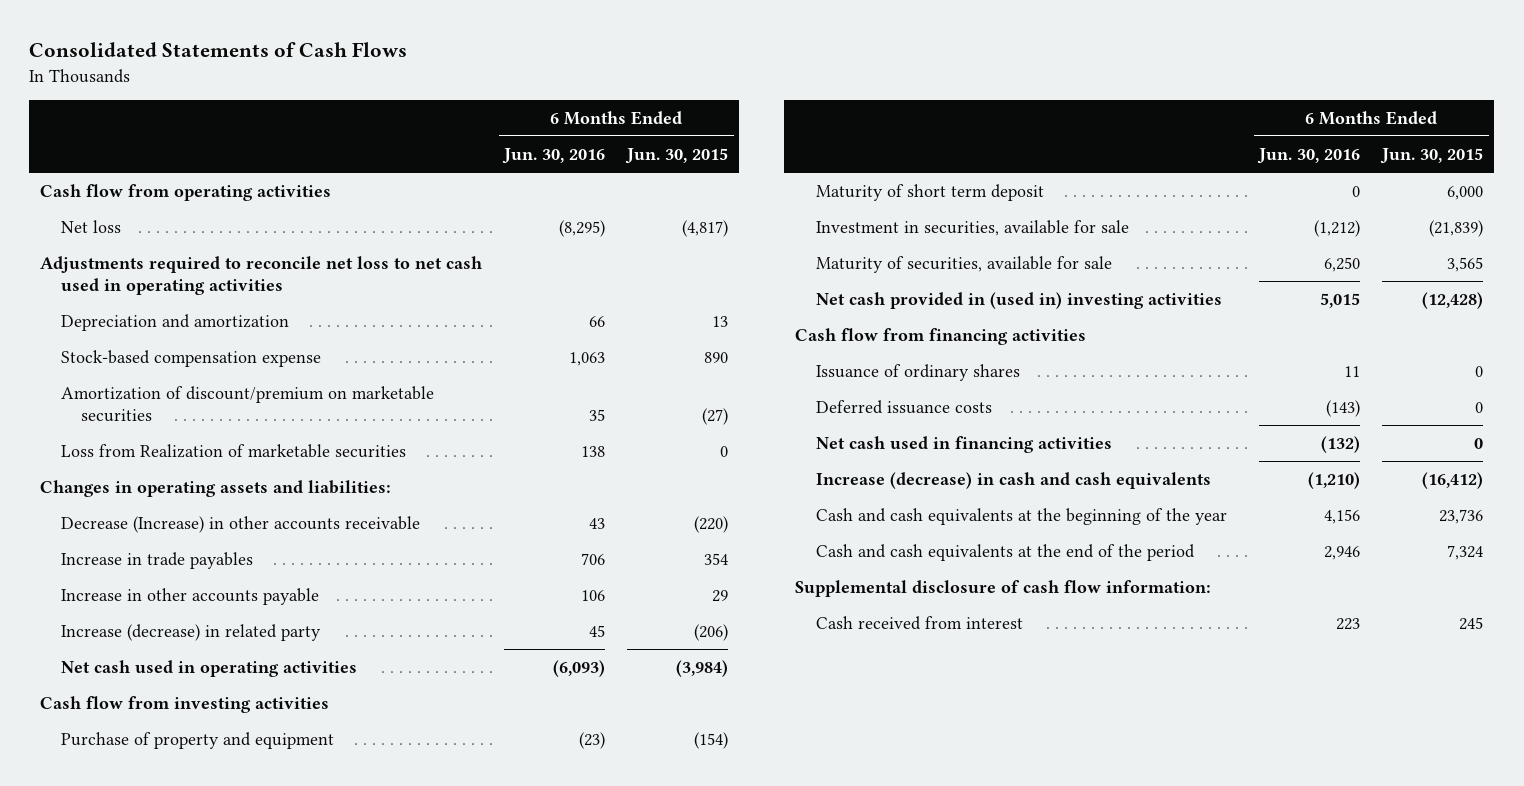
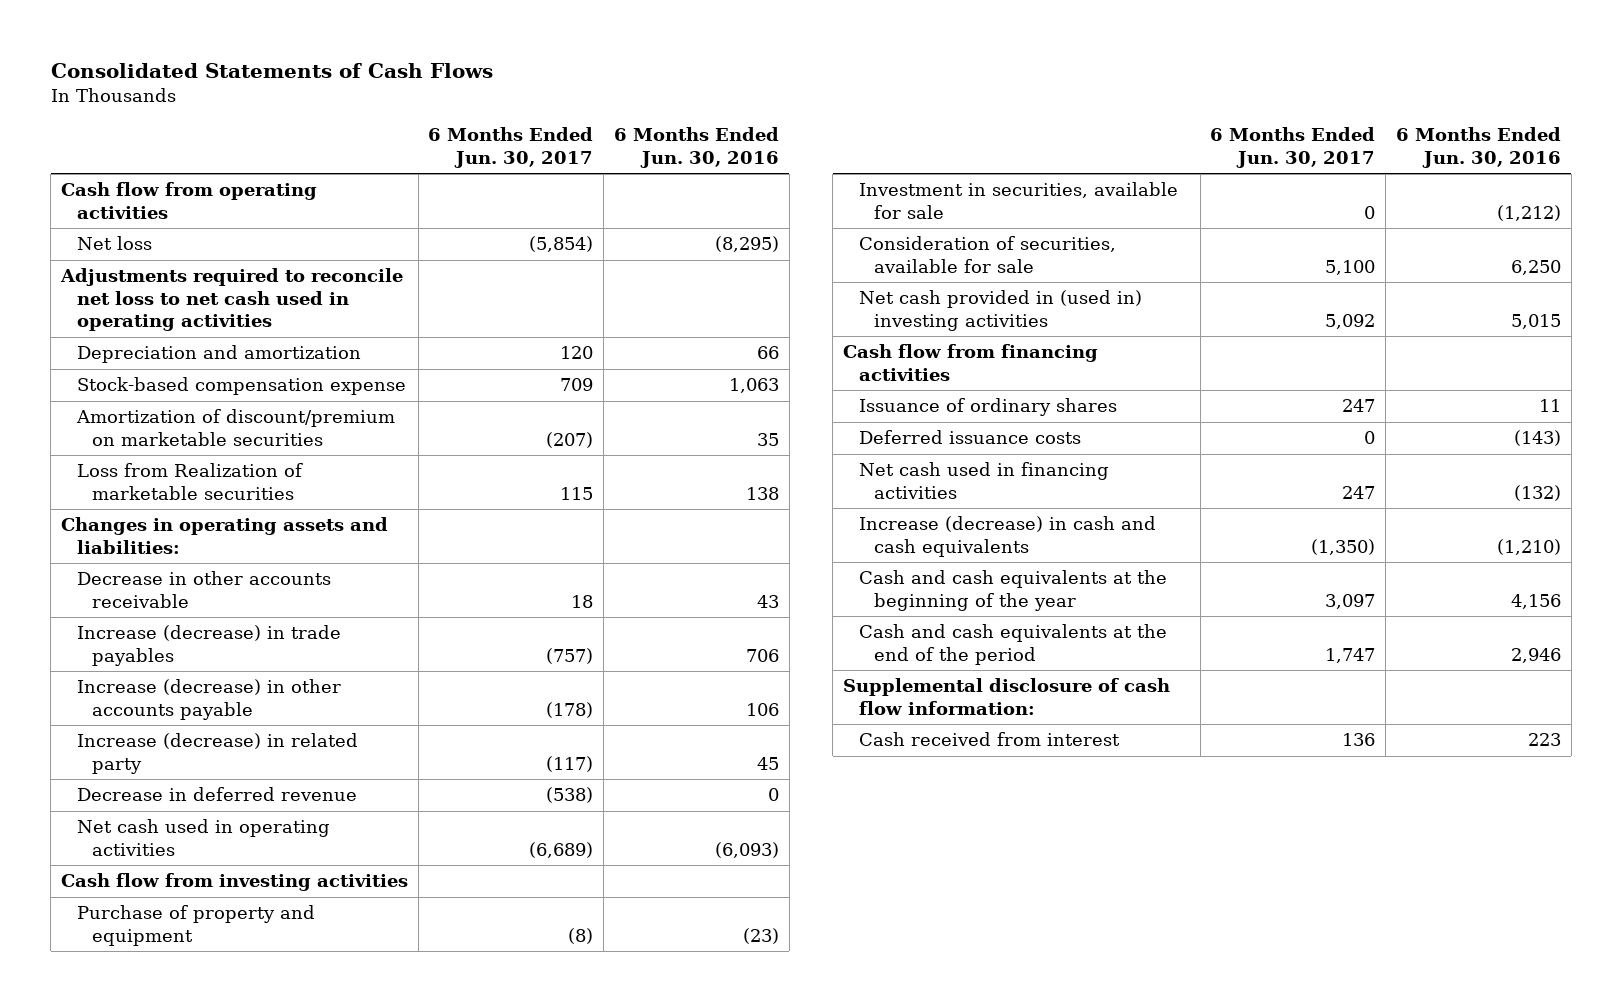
- | 6 Months Ended Jun. 30, 2016 | 6 Months Ended Jun. 30, 2015
+ | 6 Months Ended Jun. 30, 2017 | 6 Months Ended Jun. 30, 2016
- Decrease (Increase) in other accounts receivable | 43 | (220)
- Increase in trade payables | 706 | 354
- Increase in other accounts payable | 106 | 29
+ Decrease in other accounts receivable | 18 | 43
+ Increase (decrease) in trade payables | (757) | 706
+ Increase (decrease) in other accounts payable | (178) | 106
+ Decrease in deferred revenue | (538) | 0
- Maturity of short term deposit | 0 | 6,000
- Maturity of securities, available for sale | 6,250 | 3,565
+ Consideration of securities, available for sale | 5,100 | 6,250

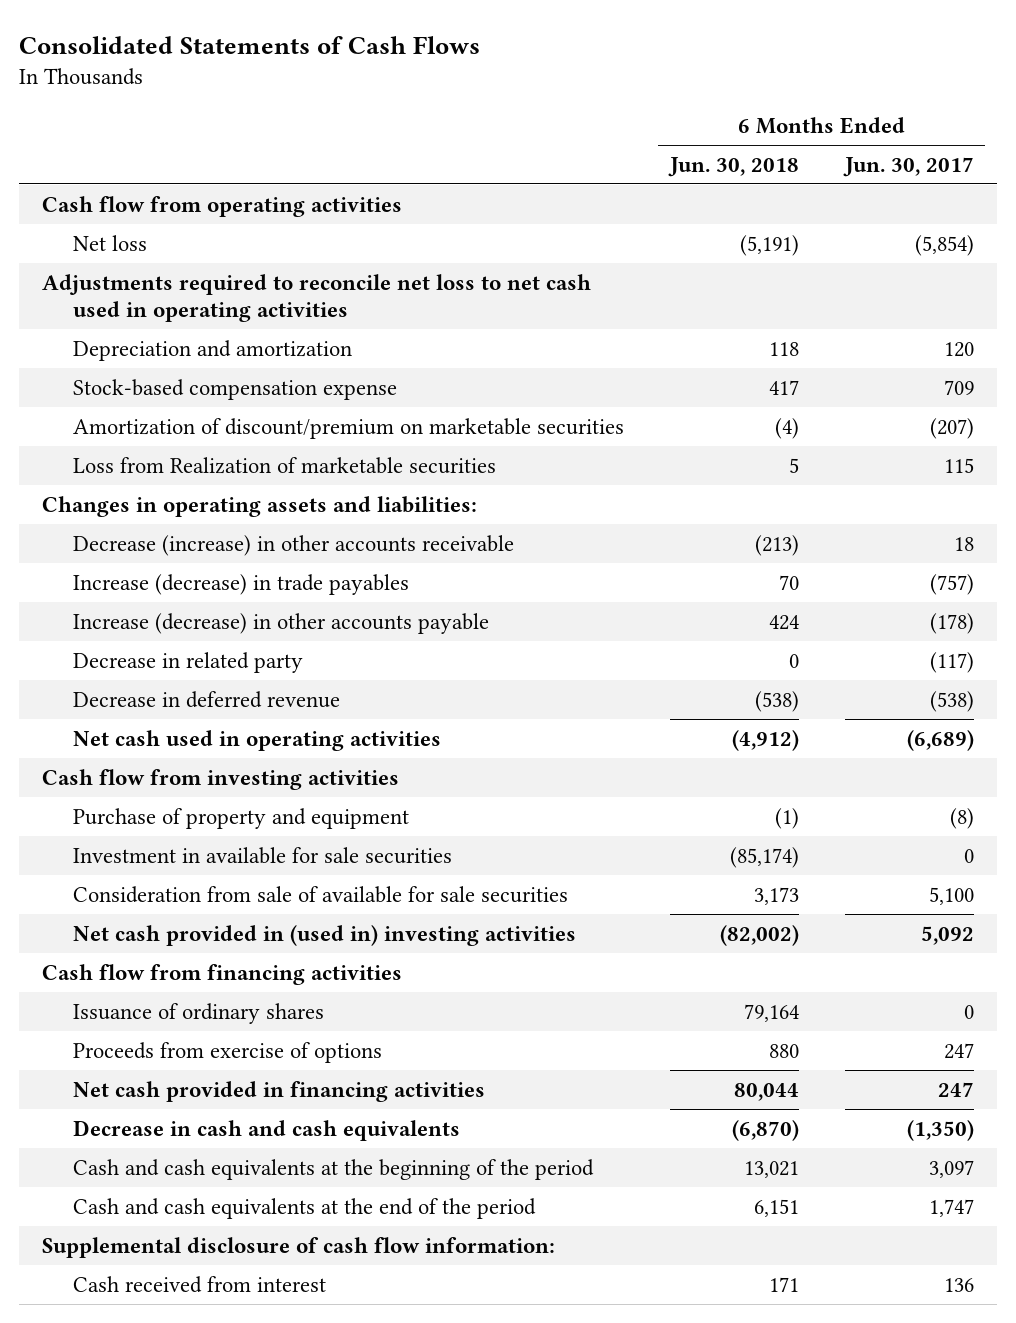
- | 6 Months Ended Jun. 30, 2017 | 6 Months Ended Jun. 30, 2016
+ | 6 Months Ended Jun. 30, 2018 | 6 Months Ended Jun. 30, 2017
- Decrease in other accounts receivable | 18 | 43
+ Decrease (increase) in other accounts receivable | (213) | 18
- Increase (decrease) in related party | (117) | 45
+ Decrease in related party | 0 | (117)
- Investment in securities, available for sale | 0 | (1,212)
- Consideration of securities, available for sale | 5,100 | 6,250
+ Investment in available for sale securities | (85,174) | 0
+ Consideration from sale of available for sale securities | 3,173 | 5,100
- Issuance of ordinary shares | 247 | 11
- Deferred issuance costs | 0 | (143)
- Net cash used in financing activities | 247 | (132)
- Increase (decrease) in cash and cash equivalents | (1,350) | (1,210)
- Cash and cash equivalents at the beginning of the year | 3,097 | 4,156
+ Issuance of ordinary shares | 79,164 | 0
+ Proceeds from exercise of options | 880 | 247
+ Net cash provided in financing activities | 80,044 | 247
+ Decrease in cash and cash equivalents | (6,870) | (1,350)
+ Cash and cash equivalents at the beginning of the period | 13,021 | 3,097

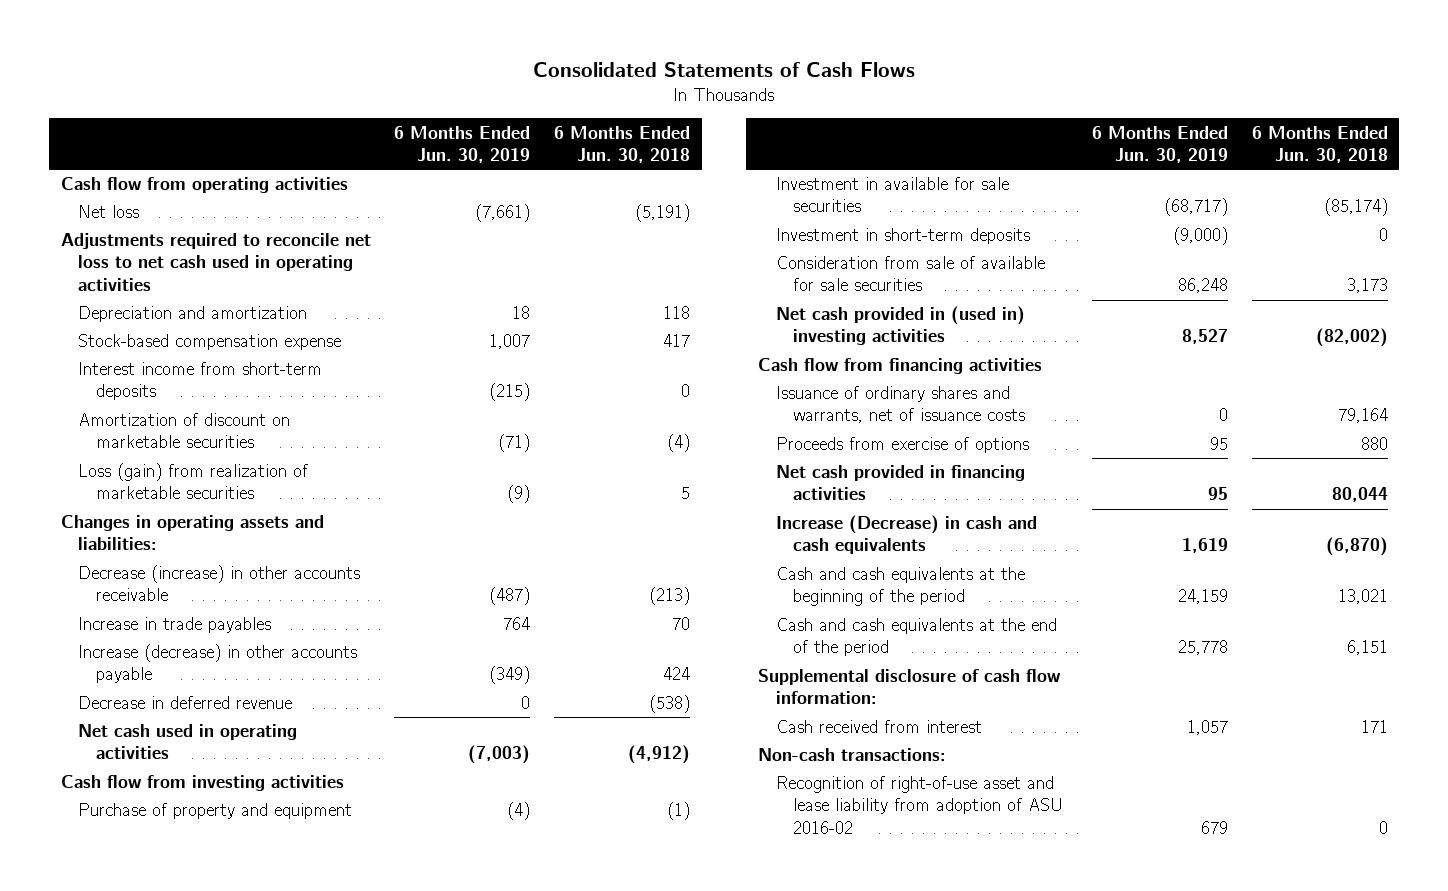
- | 6 Months Ended Jun. 30, 2018 | 6 Months Ended Jun. 30, 2017
+ | 6 Months Ended Jun. 30, 2019 | 6 Months Ended Jun. 30, 2018
- Amortization of discount/premium on marketable securities | (4) | (207)
- Loss from Realization of marketable securities | 5 | 115
+ Interest income from short-term deposits | (215) | 0
+ Amortization of discount on marketable securities | (71) | (4)
+ Loss (gain) from realization of marketable securities | (9) | 5
- Increase (decrease) in trade payables | 70 | (757)
+ Increase in trade payables | 764 | 70
- Decrease in related party | 0 | (117)
+ Investment in short-term deposits | (9,000) | 0
- Issuance of ordinary shares | 79,164 | 0
+ Issuance of ordinary shares and warrants, net of issuance costs | 0 | 79,164
- Decrease in cash and cash equivalents | (6,870) | (1,350)
+ Increase (Decrease) in cash and cash equivalents | 1,619 | (6,870)
+ Non-cash transactions:
+ Recognition of right-of-use asset and lease liability from adoption of ASU 2016-02 | 679 | 0

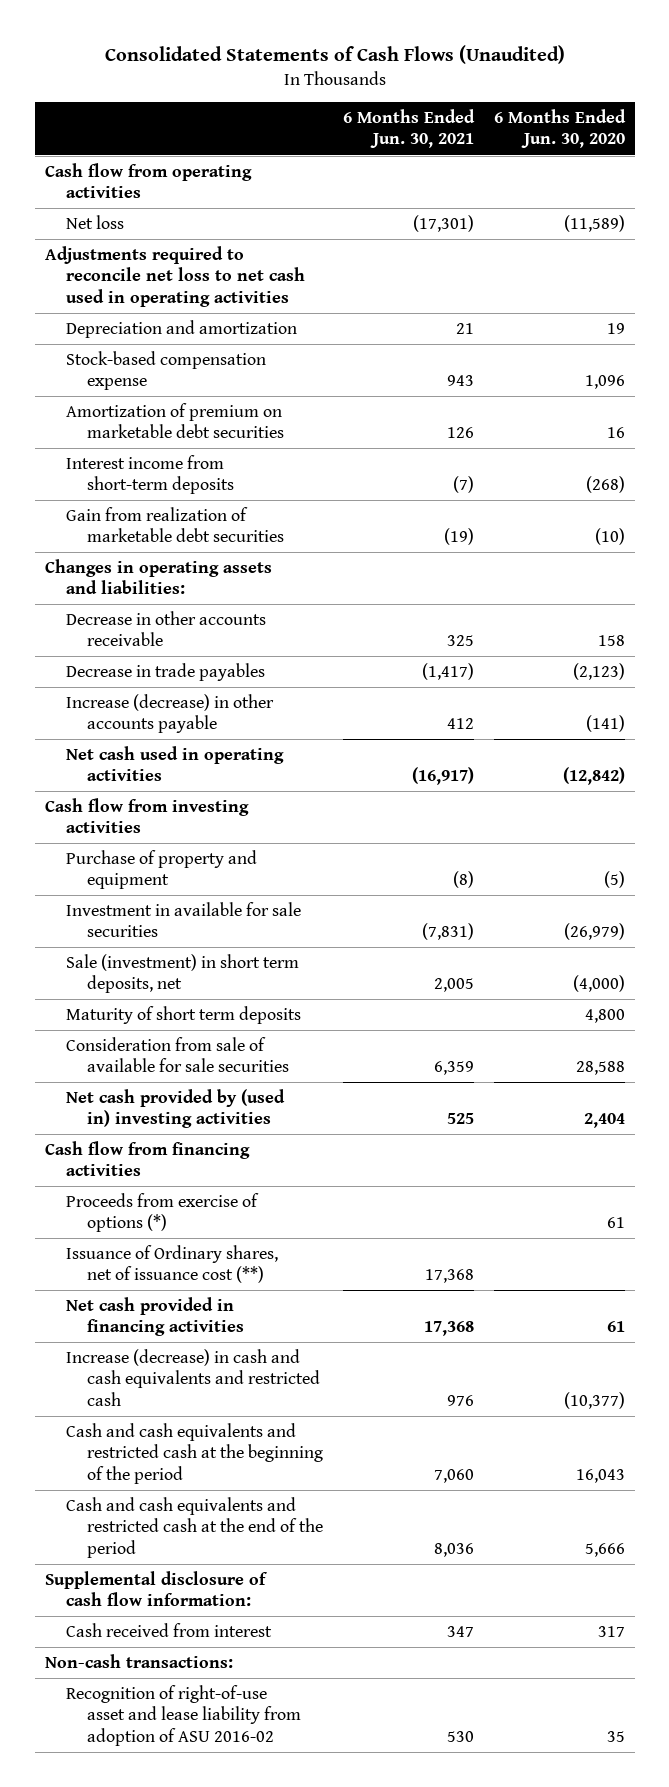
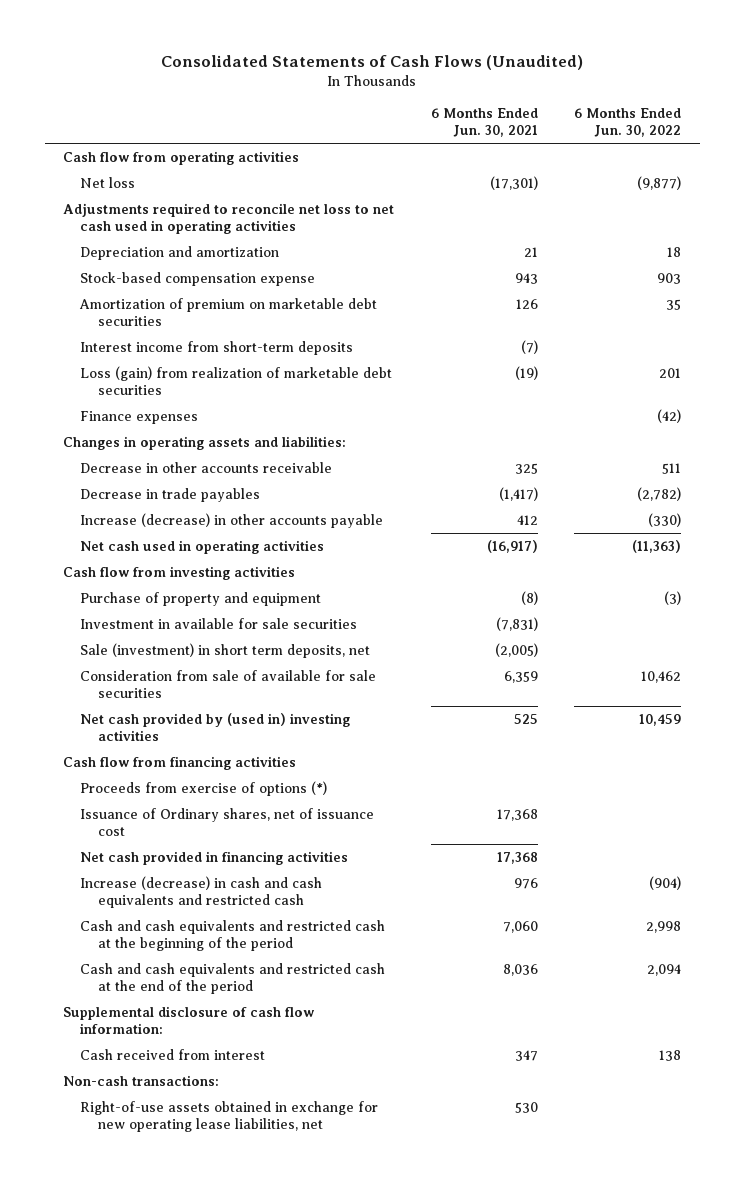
- | 6 Months Ended Jun. 30, 2021 | 6 Months Ended Jun. 30, 2020
+ | 6 Months Ended Jun. 30, 2021 | 6 Months Ended Jun. 30, 2022
- Gain from realization of marketable debt securities | (19) | (10)
+ Loss (gain) from realization of marketable debt securities | (19) | 201
+ Finance expenses | | (42)
- Sale (investment) in short term deposits, net | 2,005 | (4,000)
- Maturity of short term deposits | | 4,800
+ Sale (investment) in short term deposits, net | (2,005) |
- Issuance of Ordinary shares, net of issuance cost (**) | 17,368 |
+ Issuance of Ordinary shares, net of issuance cost | 17,368 |
- Recognition of right-of-use asset and lease liability from adoption of ASU 2016-02 | 530 | 35
+ Right-of-use assets obtained in exchange for new operating lease liabilities, net | 530 |

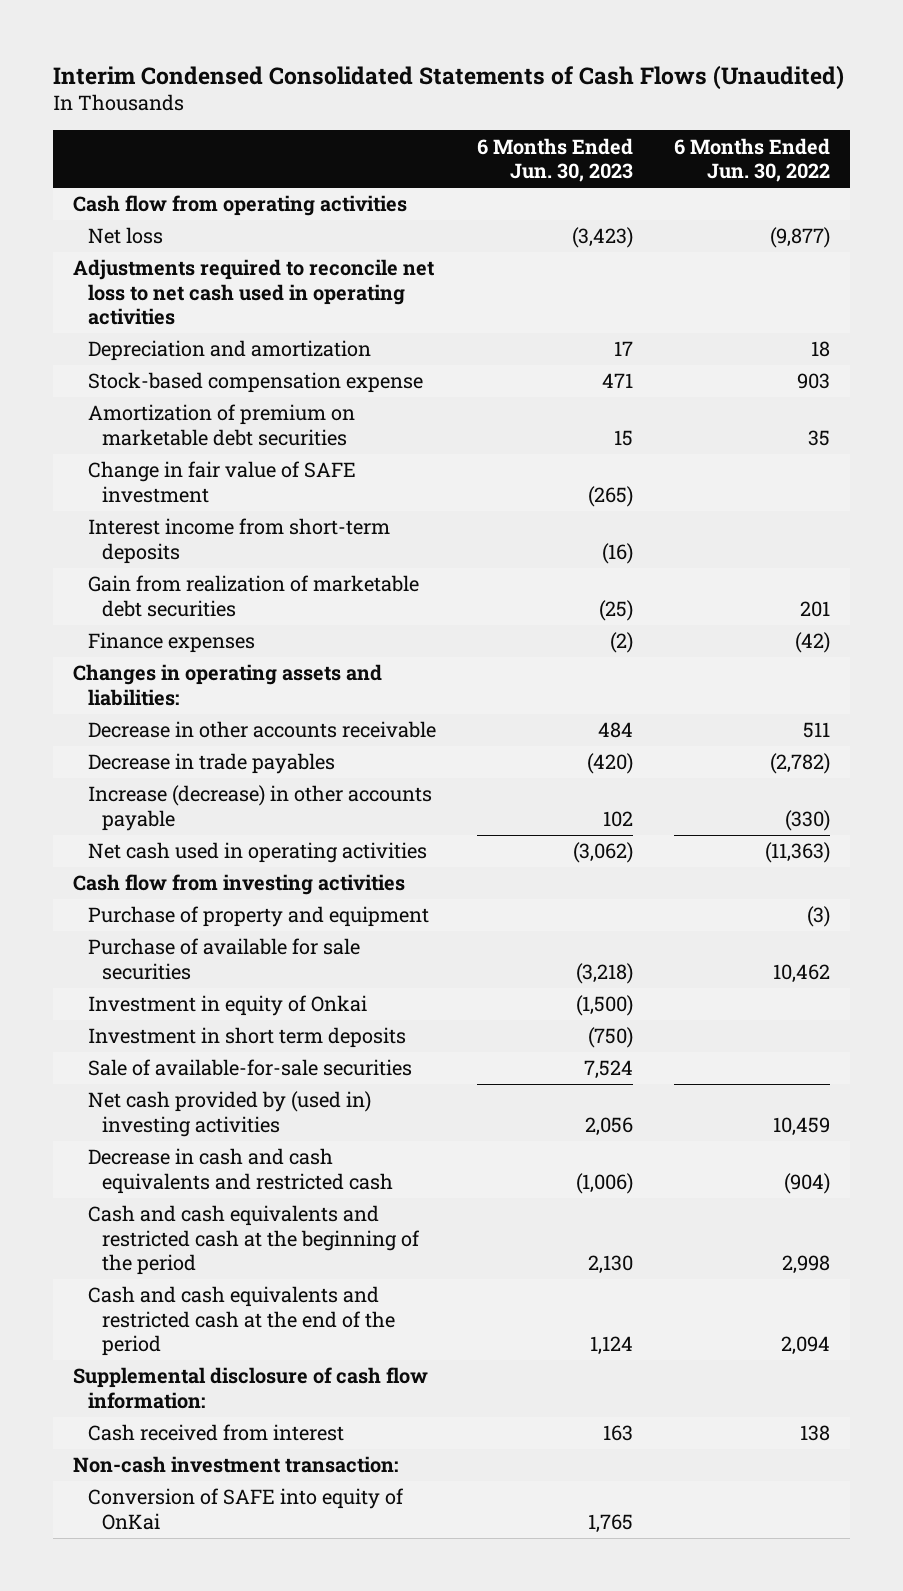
- Consolidated Statements of Cash Flows (Unaudited)
+ Interim Condensed Consolidated Statements of Cash Flows (Unaudited)
- | 6 Months Ended Jun. 30, 2021 | 6 Months Ended Jun. 30, 2022
+ | 6 Months Ended Jun. 30, 2023 | 6 Months Ended Jun. 30, 2022
+ Change in fair value of SAFE investment | (265) |
- Loss (gain) from realization of marketable debt securities | (19) | 201
+ Gain from realization of marketable debt securities | (25) | 201
- Investment in available for sale securities | (7,831) |
- Sale (investment) in short term deposits, net | (2,005) |
- Consideration from sale of available for sale securities | 6,359 | 10,462
+ Purchase of available for sale securities | (3,218) | 10,462
+ Investment in equity of Onkai | (1,500) |
+ Investment in short term deposits | (750) |
+ Sale of available-for-sale securities | 7,524 |
- Cash flow from financing activities
- Proceeds from exercise of options (*)
- Issuance of Ordinary shares, net of issuance cost | 17,368 |
- Net cash provided in financing activities | 17,368 |
- Increase (decrease) in cash and cash equivalents and restricted cash | 976 | (904)
+ Decrease in cash and cash equivalents and restricted cash | (1,006) | (904)
- Non-cash transactions:
- Right-of-use assets obtained in exchange for new operating lease liabilities, net | 530 |
+ Non-cash investment transaction:
+ Conversion of SAFE into equity of OnKai | 1,765 |

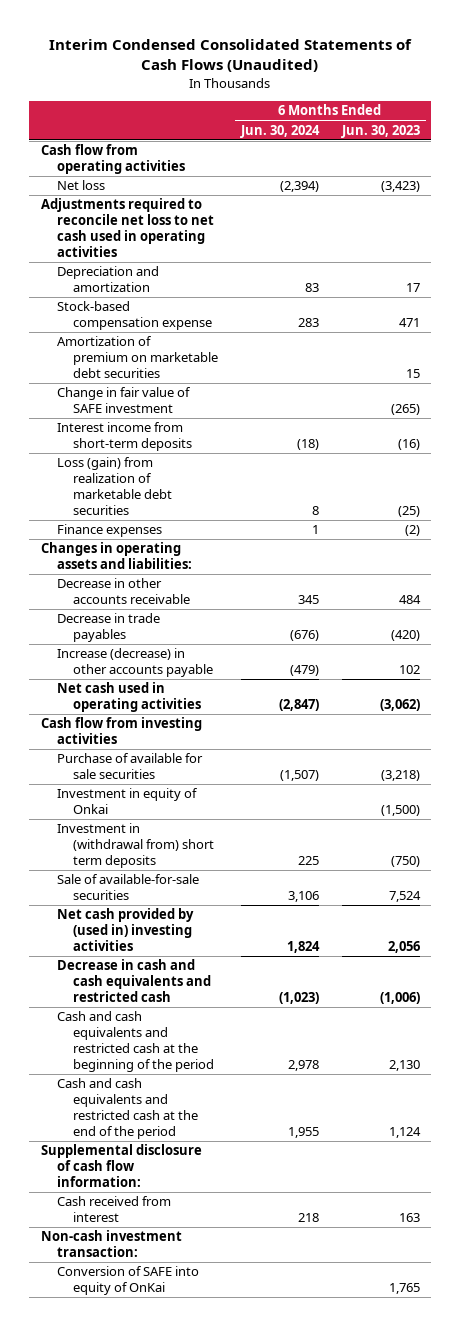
- | 6 Months Ended Jun. 30, 2023 | 6 Months Ended Jun. 30, 2022
+ | 6 Months Ended Jun. 30, 2024 | 6 Months Ended Jun. 30, 2023
- Gain from realization of marketable debt securities | (25) | 201
+ Loss (gain) from realization of marketable debt securities | 8 | (25)
- Purchase of property and equipment | | (3)
- Investment in short term deposits | (750) |
+ Investment in (withdrawal from) short term deposits | 225 | (750)

